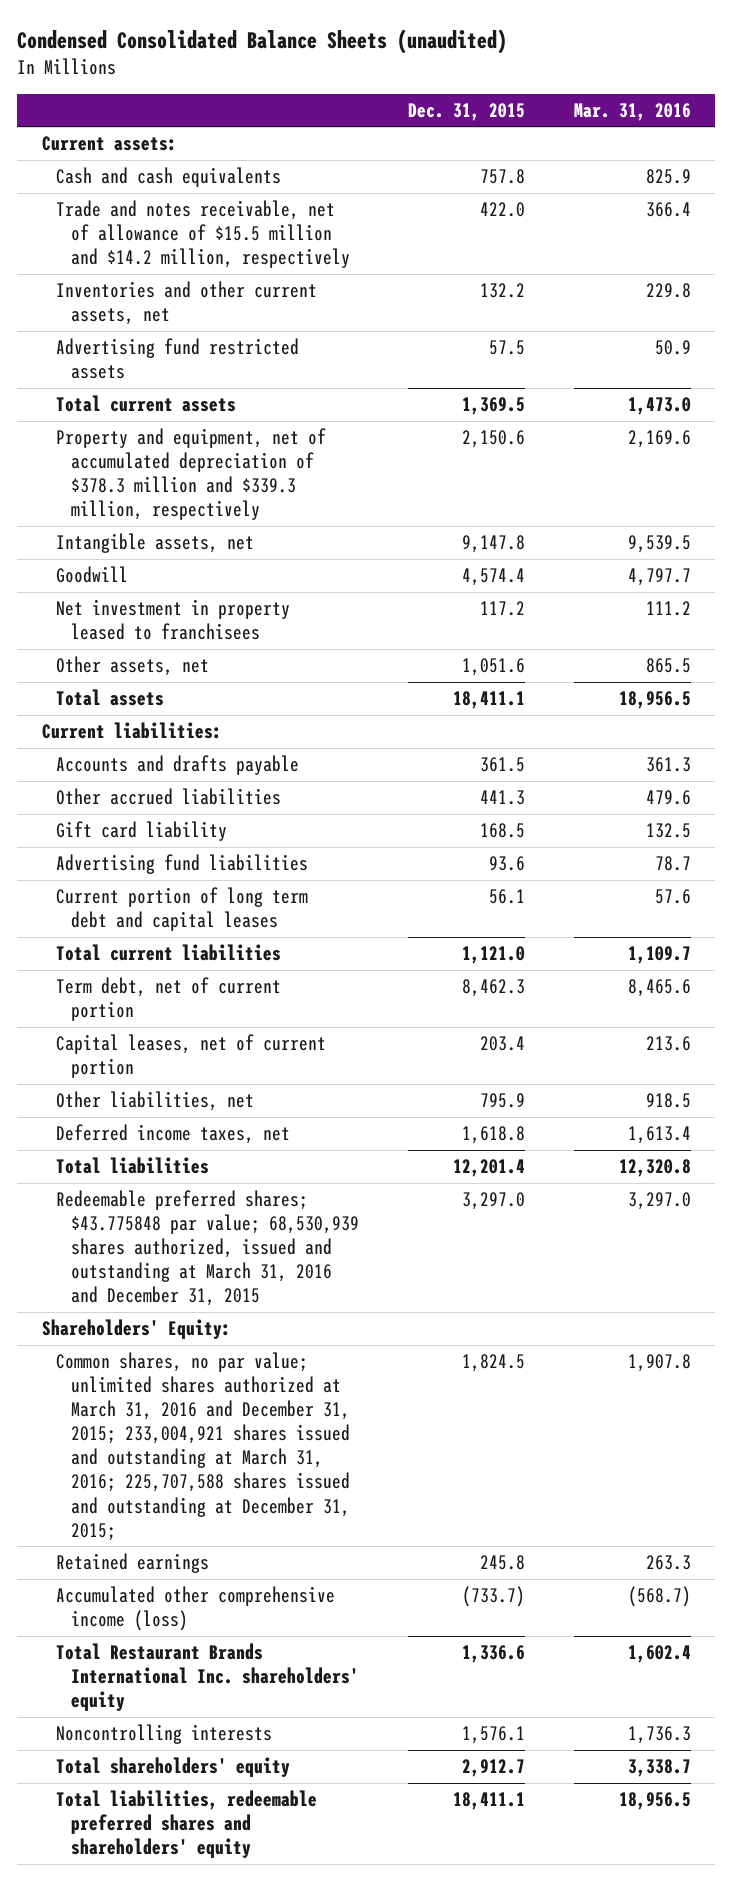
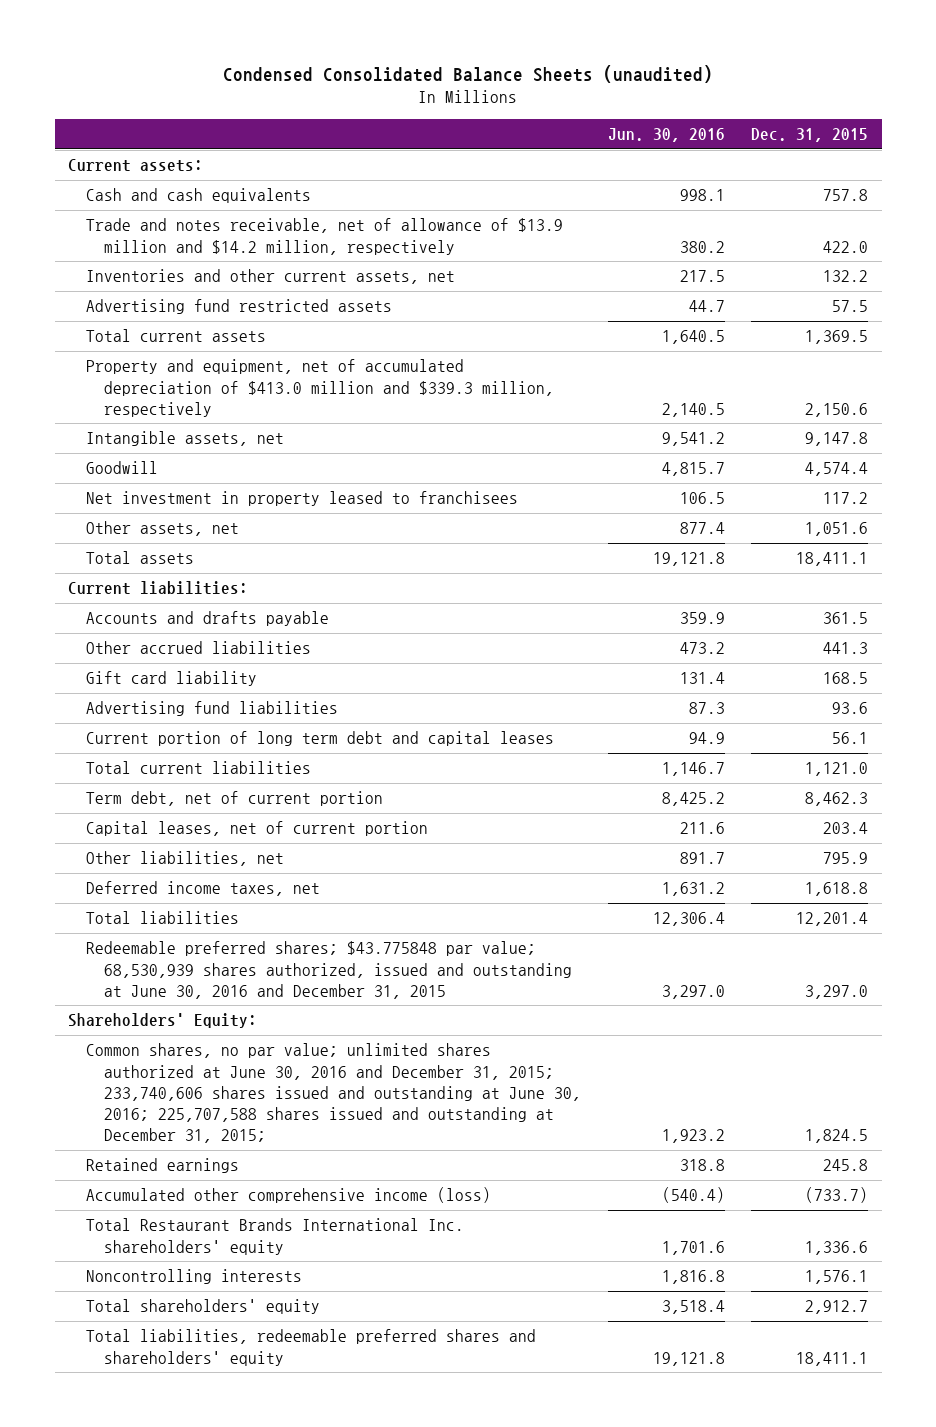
- | Dec. 31, 2015 | Mar. 31, 2016
+ | Jun. 30, 2016 | Dec. 31, 2015
- Trade and notes receivable, net of allowance of $15.5 million and $14.2 million, respectively | 422.0 | 366.4
+ Trade and notes receivable, net of allowance of $13.9 million and $14.2 million, respectively | 380.2 | 422.0
- Property and equipment, net of accumulated depreciation of $378.3 million and $339.3 million, respectively | 2,150.6 | 2,169.6
+ Property and equipment, net of accumulated depreciation of $413.0 million and $339.3 million, respectively | 2,140.5 | 2,150.6
- Redeemable preferred shares; $43.775848 par value; 68,530,939 shares authorized, issued and outstanding at March 31, 2016 and December 31, 2015 | 3,297.0 | 3,297.0
+ Redeemable preferred shares; $43.775848 par value; 68,530,939 shares authorized, issued and outstanding at June 30, 2016 and December 31, 2015 | 3,297.0 | 3,297.0
- Common shares, no par value; unlimited shares authorized at March 31, 2016 and December 31, 2015; 233,004,921 shares issued and outstanding at March 31, 2016; 225,707,588 shares issued and outstanding at December 31, 2015; | 1,824.5 | 1,907.8
+ Common shares, no par value; unlimited shares authorized at June 30, 2016 and December 31, 2015; 233,740,606 shares issued and outstanding at June 30, 2016; 225,707,588 shares issued and outstanding at December 31, 2015; | 1,923.2 | 1,824.5

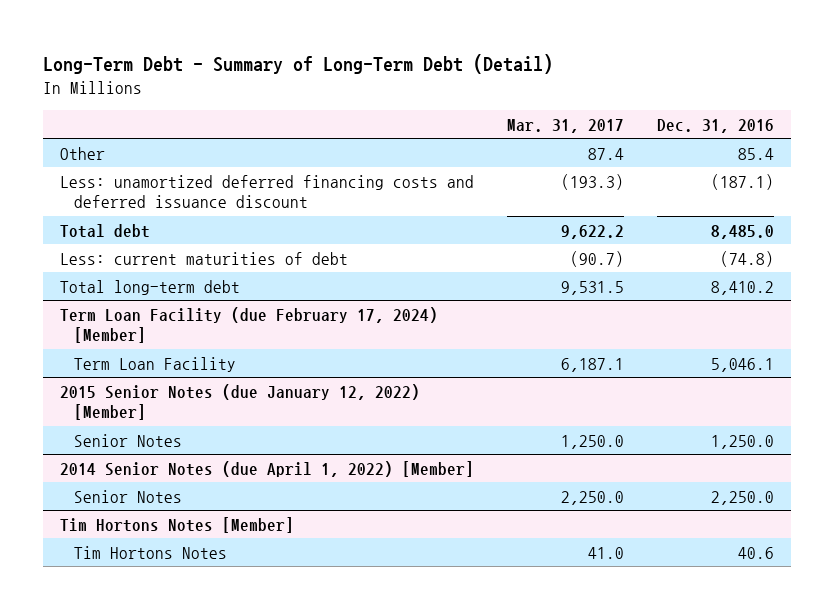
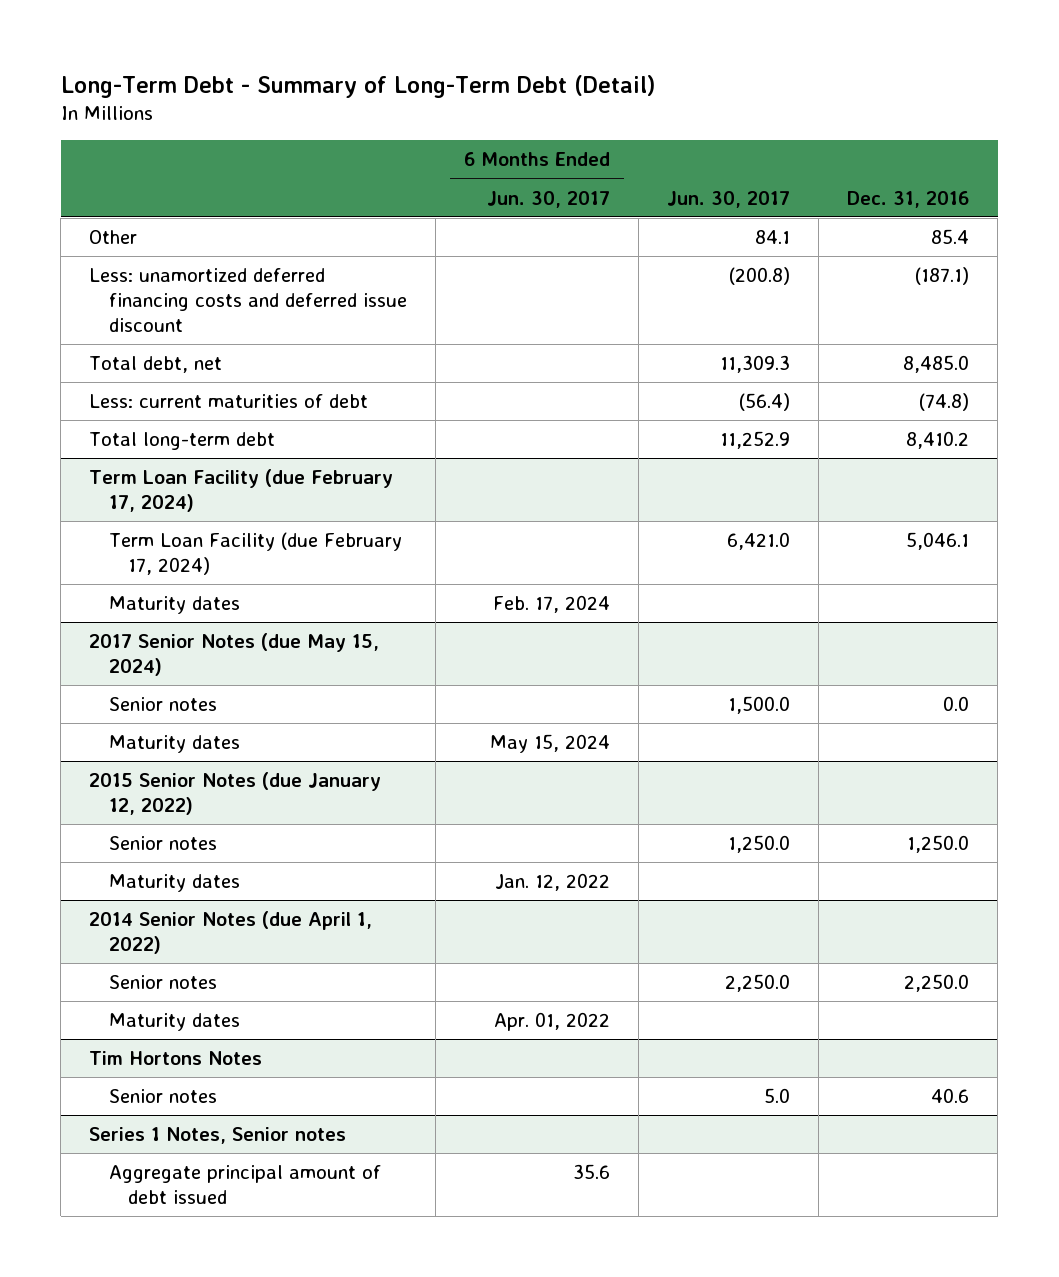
- | Mar. 31, 2017 | Dec. 31, 2016
+ | 6 Months Ended Jun. 30, 2017 | Jun. 30, 2017 | Dec. 31, 2016
- Less: unamortized deferred financing costs and deferred issuance discount | (193.3) | (187.1)
- Total debt | 9,622.2 | 8,485.0
+ Less: unamortized deferred financing costs and deferred issue discount | | (200.8) | (187.1)
+ Total debt, net | | 11,309.3 | 8,485.0
- Term Loan Facility (due February 17, 2024) [Member]
- Term Loan Facility | 6,187.1 | 5,046.1
- 2015 Senior Notes (due January 12, 2022) [Member]
- Senior Notes | 1,250.0 | 1,250.0
- 2014 Senior Notes (due April 1, 2022) [Member]
- Senior Notes | 2,250.0 | 2,250.0
- Tim Hortons Notes [Member]
- Tim Hortons Notes | 41.0 | 40.6
+ Term Loan Facility (due February 17, 2024)
+ Term Loan Facility (due February 17, 2024) | | 6,421.0 | 5,046.1
+ Maturity dates | Feb. 17, 2024 | |
+ 2017 Senior Notes (due May 15, 2024)
+ Senior notes | | 1,500.0 | 0.0
+ Maturity dates | May 15, 2024 | |
+ 2015 Senior Notes (due January 12, 2022)
+ Senior notes | | 1,250.0 | 1,250.0
+ Maturity dates | Jan. 12, 2022 | |
+ 2014 Senior Notes (due April 1, 2022)
+ Senior notes | | 2,250.0 | 2,250.0
+ Maturity dates | Apr. 01, 2022 | |
+ Tim Hortons Notes
+ Senior notes | | 5.0 | 40.6
+ Series 1 Notes, Senior notes
+ Aggregate principal amount of debt issued | 35.6 | |

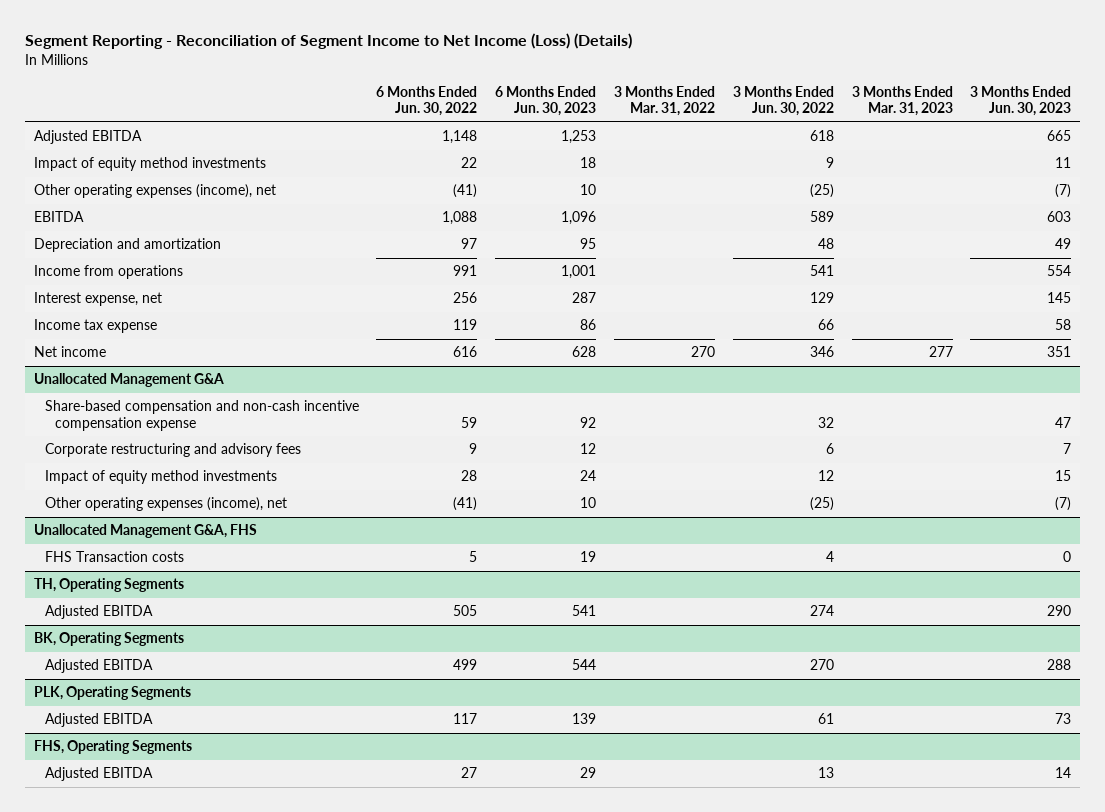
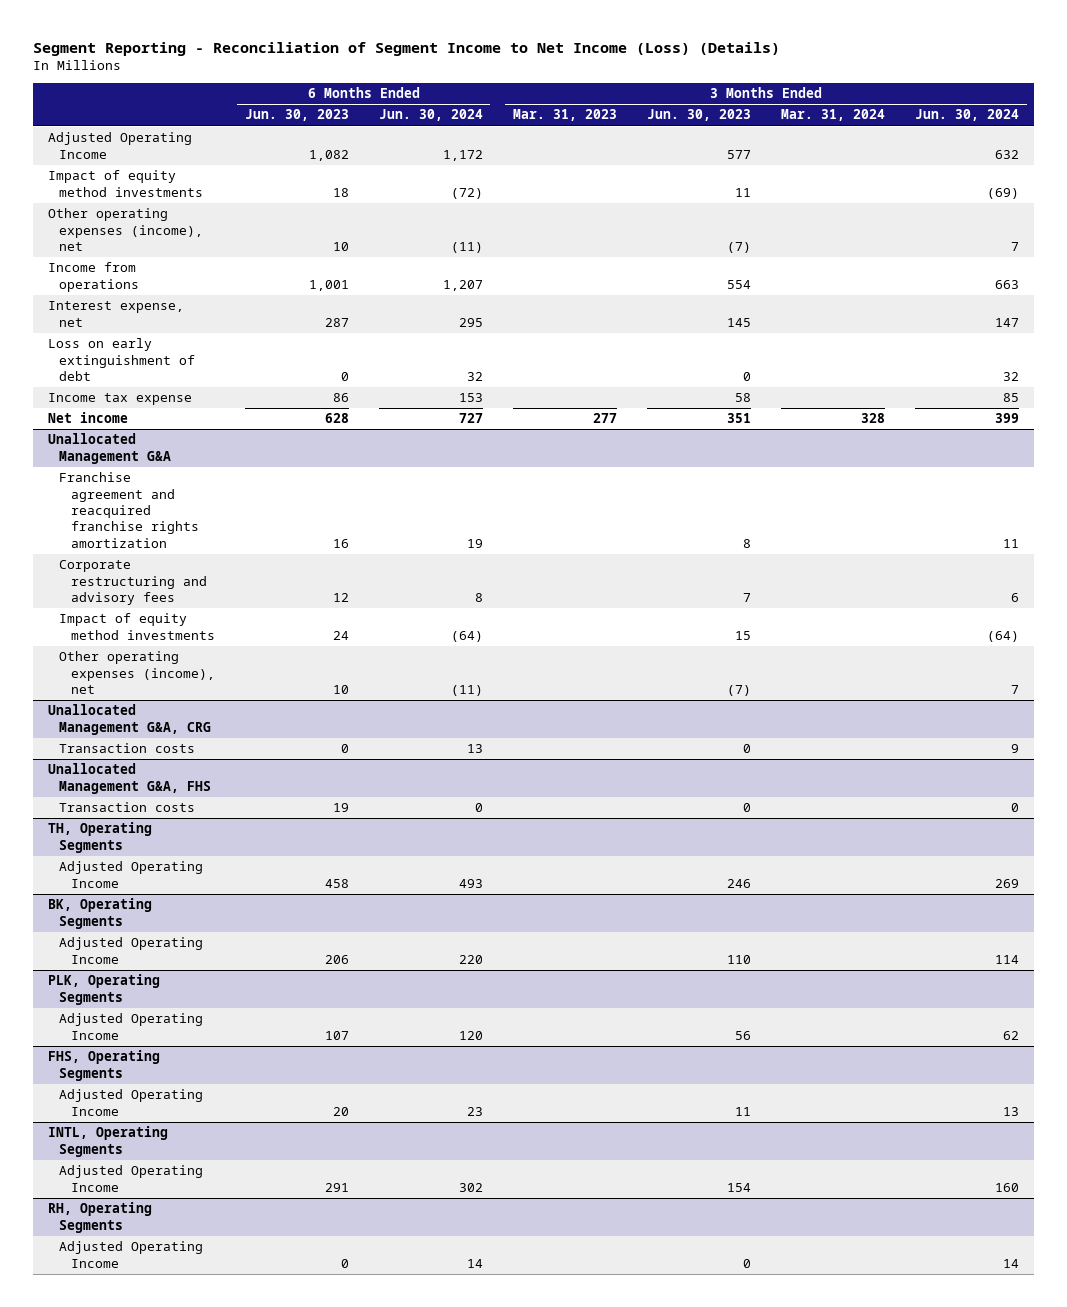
- | 6 Months Ended Jun. 30, 2022 | 6 Months Ended Jun. 30, 2023 | 3 Months Ended Mar. 31, 2022 | 3 Months Ended Jun. 30, 2022 | 3 Months Ended Mar. 31, 2023 | 3 Months Ended Jun. 30, 2023
+ | 6 Months Ended Jun. 30, 2023 | 6 Months Ended Jun. 30, 2024 | 3 Months Ended Mar. 31, 2023 | 3 Months Ended Jun. 30, 2023 | 3 Months Ended Mar. 31, 2024 | 3 Months Ended Jun. 30, 2024
- Adjusted EBITDA | 1,148 | 1,253 | | 618 | | 665
+ Adjusted Operating Income | 1,082 | 1,172 | | 577 | | 632
- EBITDA | 1,088 | 1,096 | | 589 | | 603
- Depreciation and amortization | 97 | 95 | | 48 | | 49
+ Loss on early extinguishment of debt | 0 | 32 | | 0 | | 32
@ Unallocated Management G&A
- Share-based compensation and non-cash incentive compensation expense | 59 | 92 | | 32 | | 47
+ Franchise agreement and reacquired franchise rights amortization | 16 | 19 | | 8 | | 11
+ Unallocated Management G&A, CRG
+ Transaction costs | 0 | 13 | | 0 | | 9
@ Unallocated Management G&A, FHS
- FHS Transaction costs | 5 | 19 | | 4 | | 0
+ Transaction costs | 19 | 0 | | 0 | | 0
@ TH, Operating Segments
- Adjusted EBITDA | 505 | 541 | | 274 | | 290
+ Adjusted Operating Income | 458 | 493 | | 246 | | 269
@ BK, Operating Segments
- Adjusted EBITDA | 499 | 544 | | 270 | | 288
+ Adjusted Operating Income | 206 | 220 | | 110 | | 114
@ PLK, Operating Segments
- Adjusted EBITDA | 117 | 139 | | 61 | | 73
+ Adjusted Operating Income | 107 | 120 | | 56 | | 62
@ FHS, Operating Segments
- Adjusted EBITDA | 27 | 29 | | 13 | | 14
+ Adjusted Operating Income | 20 | 23 | | 11 | | 13
+ INTL, Operating Segments
+ Adjusted Operating Income | 291 | 302 | | 154 | | 160
+ RH, Operating Segments
+ Adjusted Operating Income | 0 | 14 | | 0 | | 14

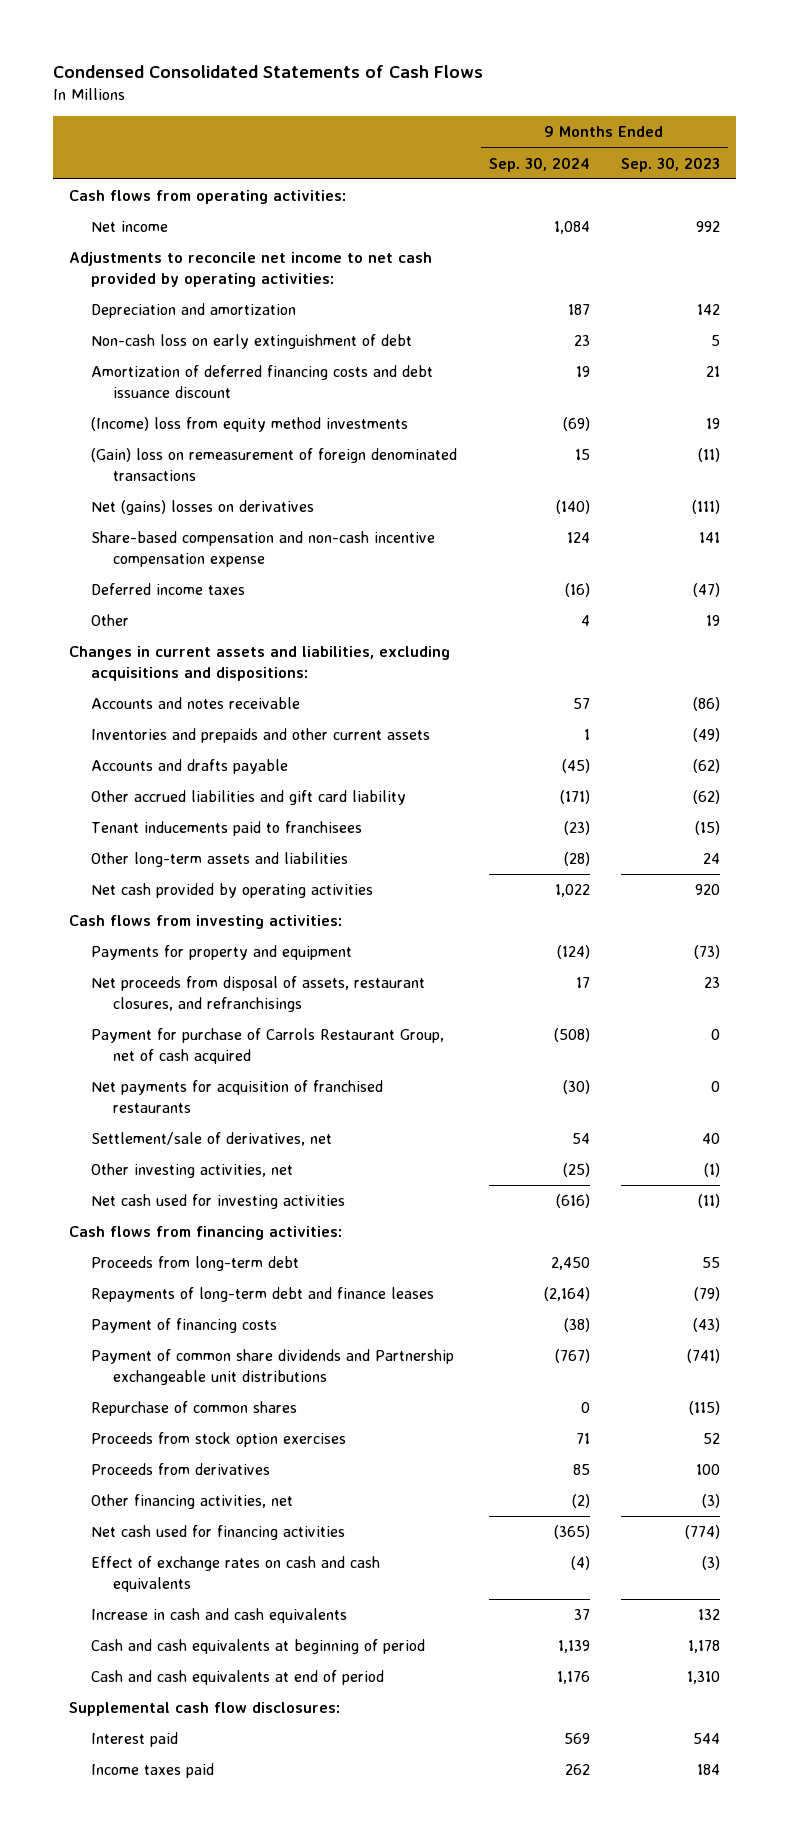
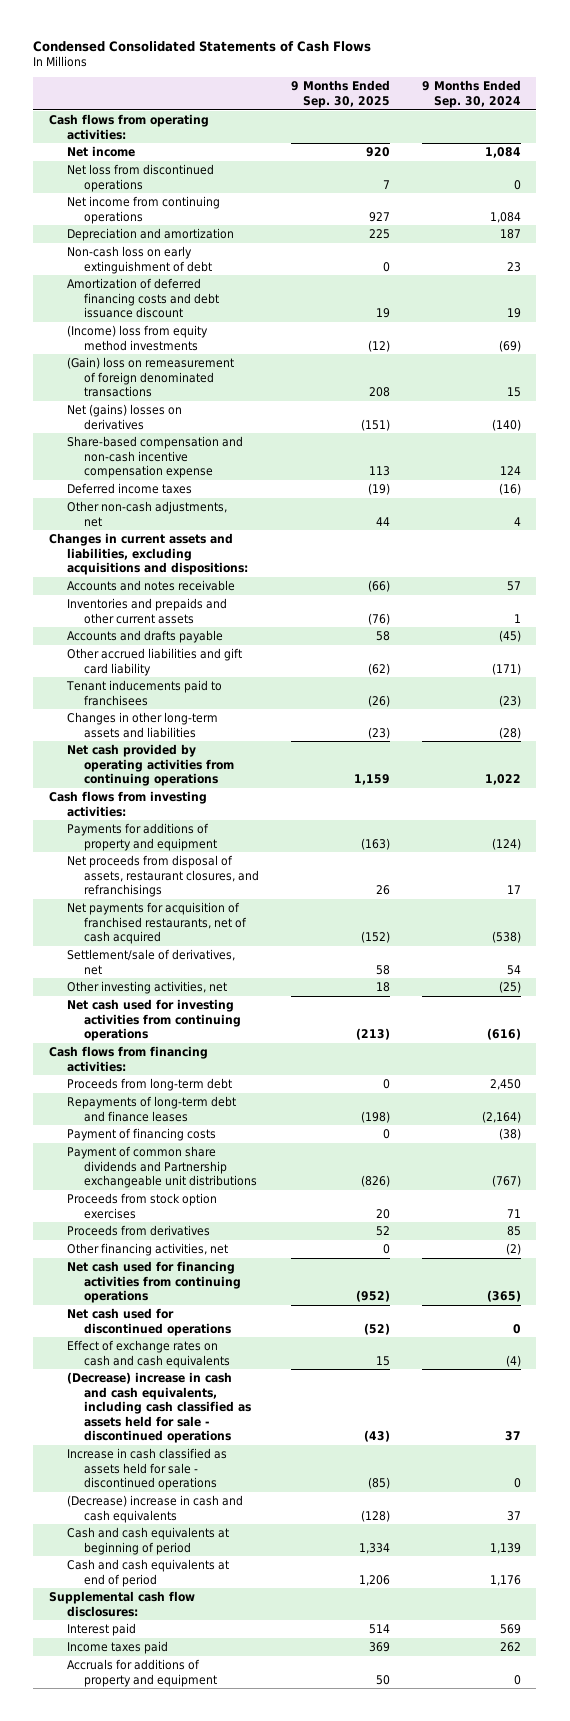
- | 9 Months Ended Sep. 30, 2024 | 9 Months Ended Sep. 30, 2023
+ | 9 Months Ended Sep. 30, 2025 | 9 Months Ended Sep. 30, 2024
- Adjustments to reconcile net income to net cash provided by operating activities:
+ Net loss from discontinued operations | 7 | 0
+ Net income from continuing operations | 927 | 1,084
- Other | 4 | 19
+ Other non-cash adjustments, net | 44 | 4
- Other long-term assets and liabilities | (28) | 24
- Net cash provided by operating activities | 1,022 | 920
+ Changes in other long-term assets and liabilities | (23) | (28)
+ Net cash provided by operating activities from continuing operations | 1,159 | 1,022
- Payments for property and equipment | (124) | (73)
+ Payments for additions of property and equipment | (163) | (124)
- Payment for purchase of Carrols Restaurant Group, net of cash acquired | (508) | 0
- Net payments for acquisition of franchised restaurants | (30) | 0
+ Net payments for acquisition of franchised restaurants, net of cash acquired | (152) | (538)
- Net cash used for investing activities | (616) | (11)
+ Net cash used for investing activities from continuing operations | (213) | (616)
- Repurchase of common shares | 0 | (115)
- Net cash used for financing activities | (365) | (774)
+ Net cash used for financing activities from continuing operations | (952) | (365)
+ Net cash used for discontinued operations | (52) | 0
- Increase in cash and cash equivalents | 37 | 132
+ (Decrease) increase in cash and cash equivalents, including cash classified as assets held for sale - discontinued operations | (43) | 37
+ Increase in cash classified as assets held for sale - discontinued operations | (85) | 0
+ (Decrease) increase in cash and cash equivalents | (128) | 37
+ Accruals for additions of property and equipment | 50 | 0

